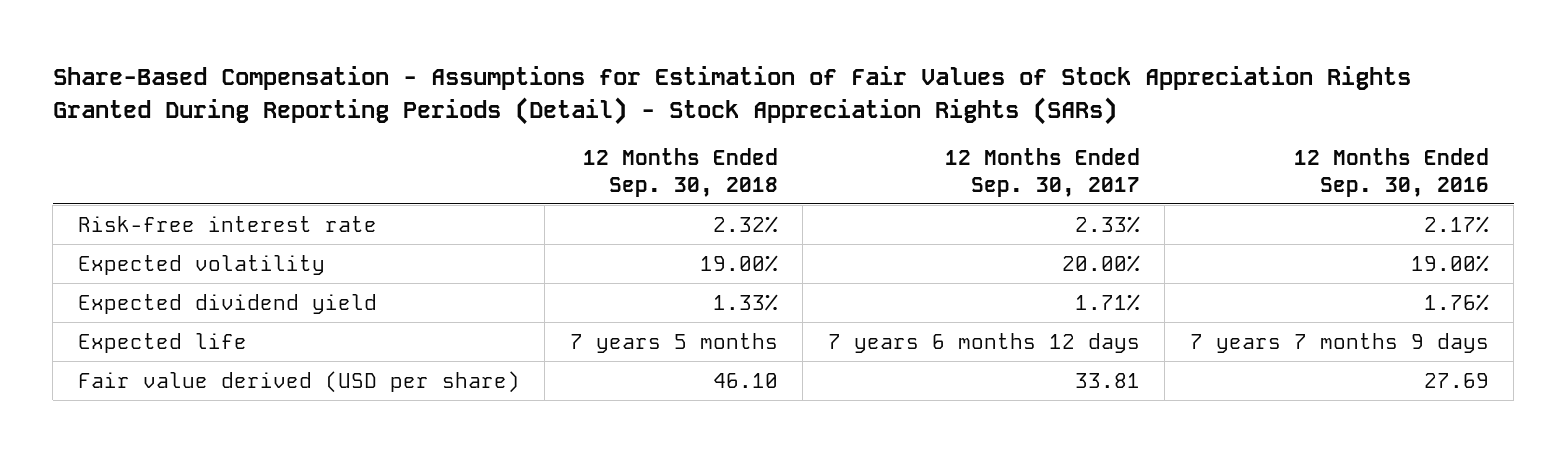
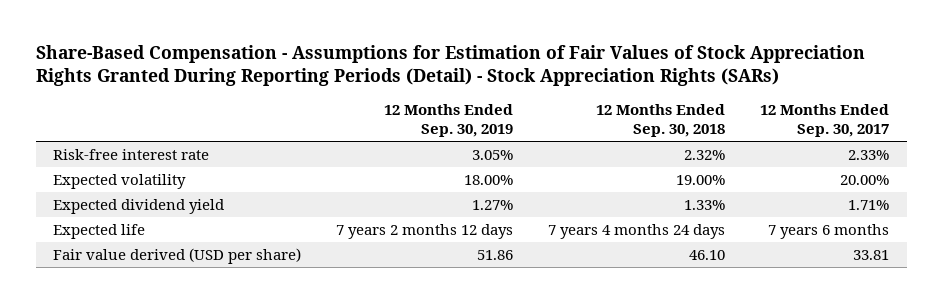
- | 12 Months Ended Sep. 30, 2018 | 12 Months Ended Sep. 30, 2017 | 12 Months Ended Sep. 30, 2016
+ | 12 Months Ended Sep. 30, 2019 | 12 Months Ended Sep. 30, 2018 | 12 Months Ended Sep. 30, 2017
- Expected life | 7 years 5 months | 7 years 6 months 12 days | 7 years 7 months 9 days
+ Expected life | 7 years 2 months 12 days | 7 years 4 months 24 days | 7 years 6 months

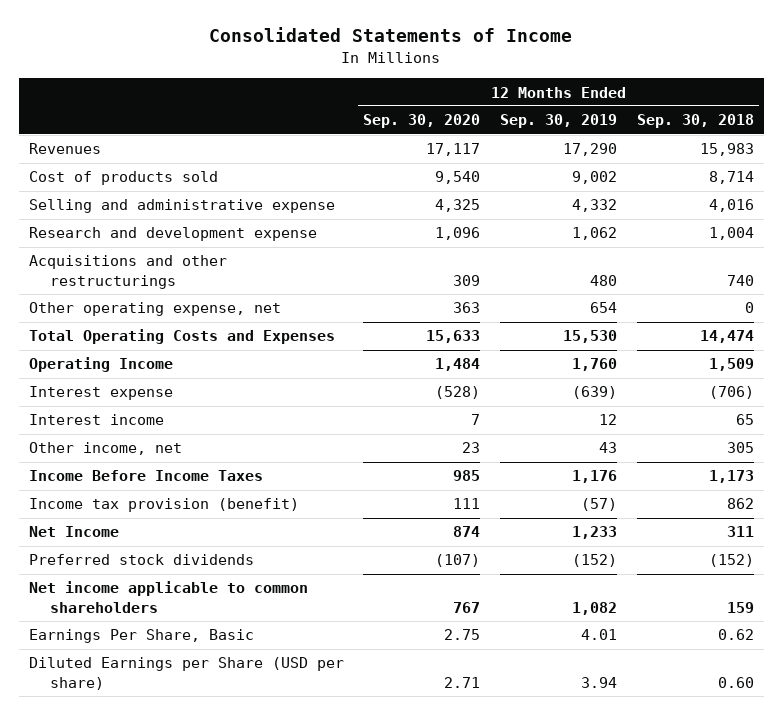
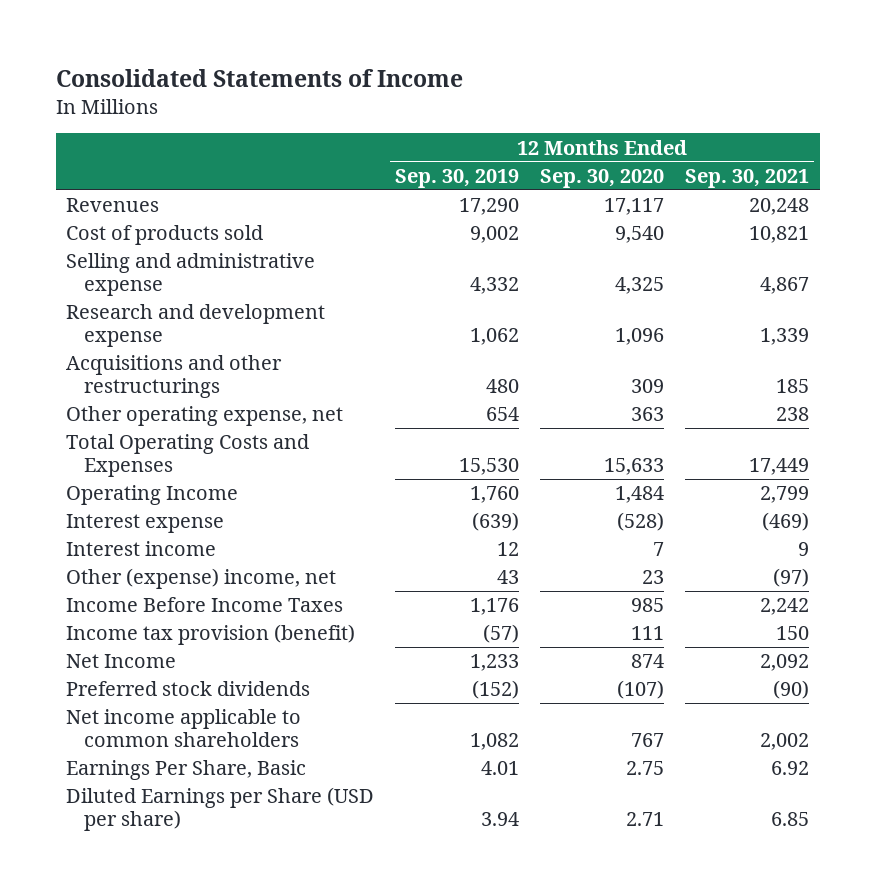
- | 12 Months Ended Sep. 30, 2020 | 12 Months Ended Sep. 30, 2019 | 12 Months Ended Sep. 30, 2018
+ | 12 Months Ended Sep. 30, 2019 | 12 Months Ended Sep. 30, 2020 | 12 Months Ended Sep. 30, 2021
- Other income, net | 23 | 43 | 305
+ Other (expense) income, net | 43 | 23 | (97)

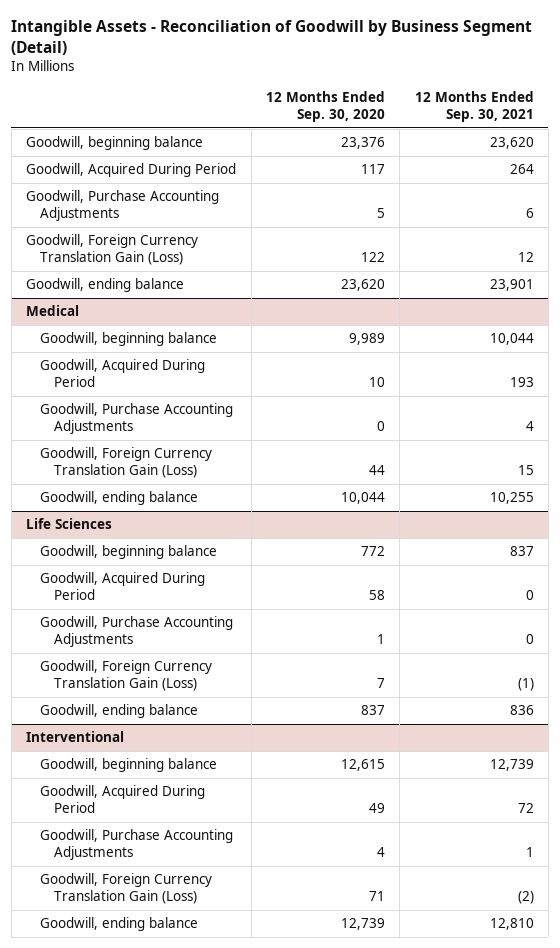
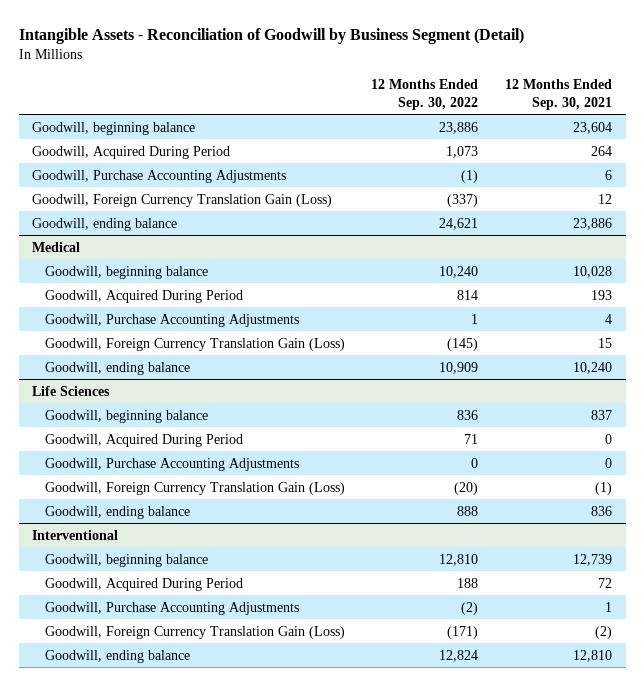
- | 12 Months Ended Sep. 30, 2020 | 12 Months Ended Sep. 30, 2021
+ | 12 Months Ended Sep. 30, 2022 | 12 Months Ended Sep. 30, 2021
- Goodwill, beginning balance | 23,376 | 23,620
+ Goodwill, beginning balance | 23,886 | 23,604
- Goodwill, ending balance | 23,620 | 23,901
+ Goodwill, ending balance | 24,621 | 23,886
@ Medical
- Goodwill, beginning balance | 9,989 | 10,044
+ Goodwill, beginning balance | 10,240 | 10,028
- Goodwill, ending balance | 10,044 | 10,255
+ Goodwill, ending balance | 10,909 | 10,240

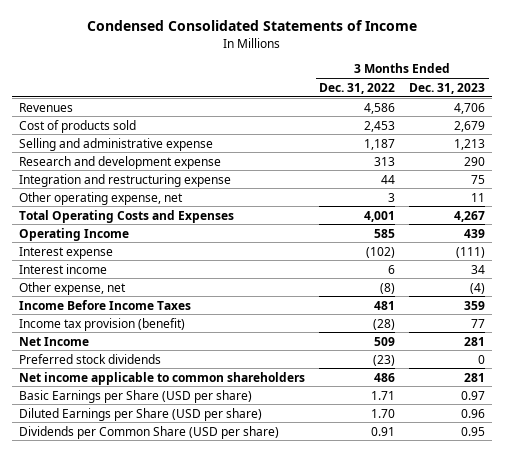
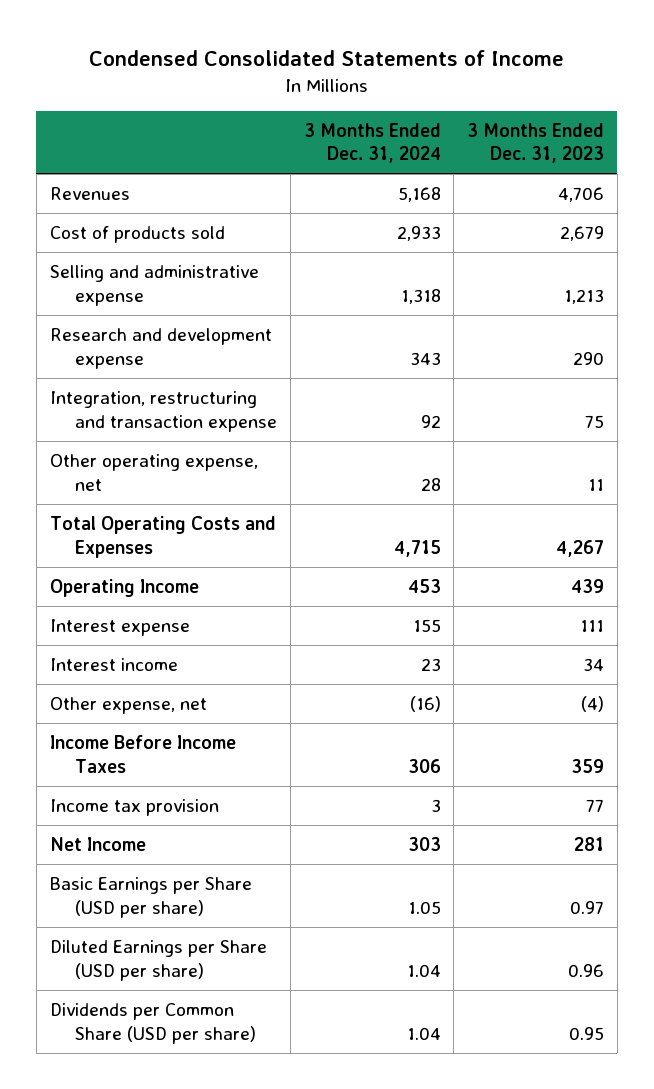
- | 3 Months Ended Dec. 31, 2022 | 3 Months Ended Dec. 31, 2023
+ | 3 Months Ended Dec. 31, 2024 | 3 Months Ended Dec. 31, 2023
- Integration and restructuring expense | 44 | 75
+ Integration, restructuring and transaction expense | 92 | 75
- Interest expense | (102) | (111)
+ Interest expense | 155 | 111
- Income tax provision (benefit) | (28) | 77
+ Income tax provision | 3 | 77
- Preferred stock dividends | (23) | 0
- Net income applicable to common shareholders | 486 | 281

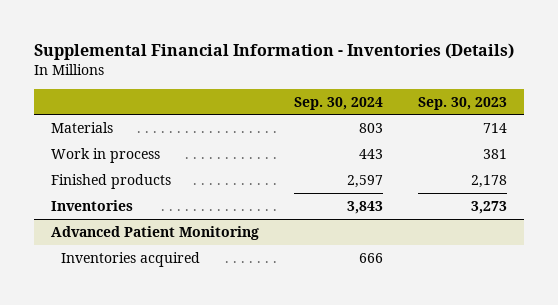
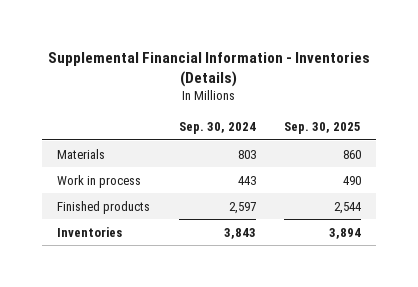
- | Sep. 30, 2024 | Sep. 30, 2023
+ | Sep. 30, 2024 | Sep. 30, 2025
- Advanced Patient Monitoring
- Inventories acquired | 666 |

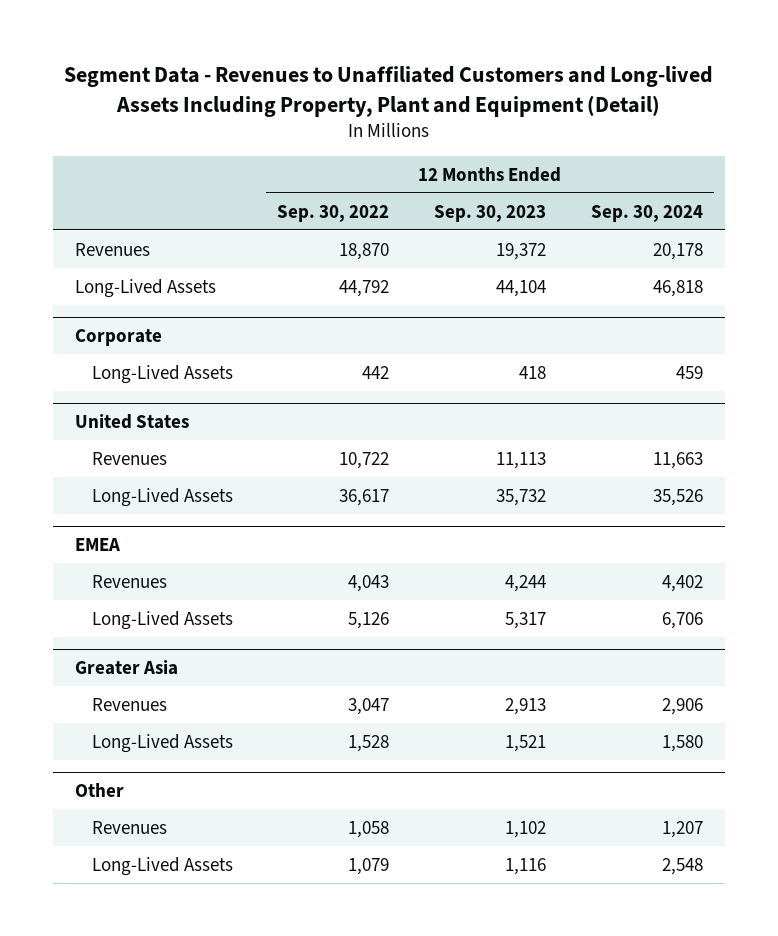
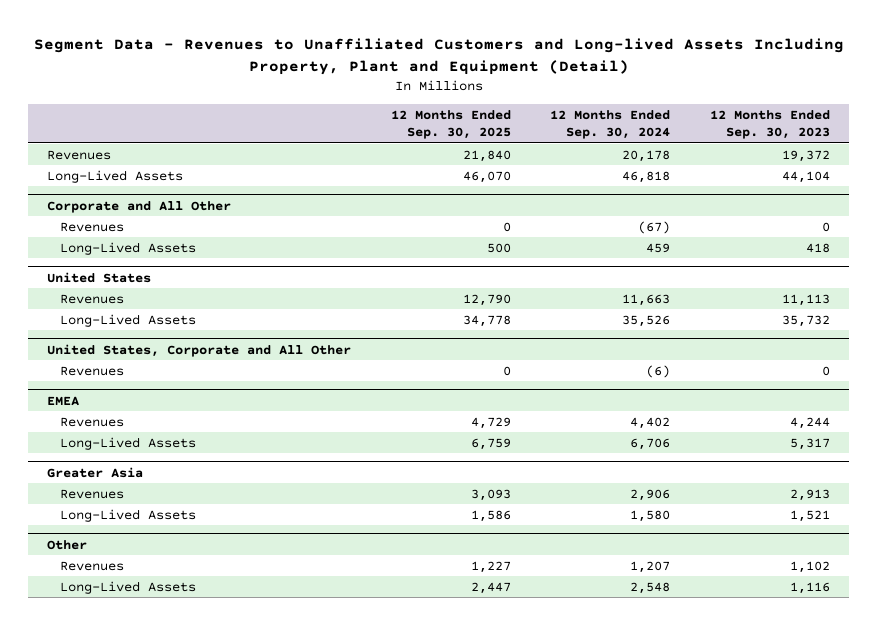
- | 12 Months Ended Sep. 30, 2022 | 12 Months Ended Sep. 30, 2023 | 12 Months Ended Sep. 30, 2024
+ | 12 Months Ended Sep. 30, 2025 | 12 Months Ended Sep. 30, 2024 | 12 Months Ended Sep. 30, 2023
- Corporate
+ Corporate and All Other
+ Revenues | 0 | (67) | 0
+ United States, Corporate and All Other
+ Revenues | 0 | (6) | 0

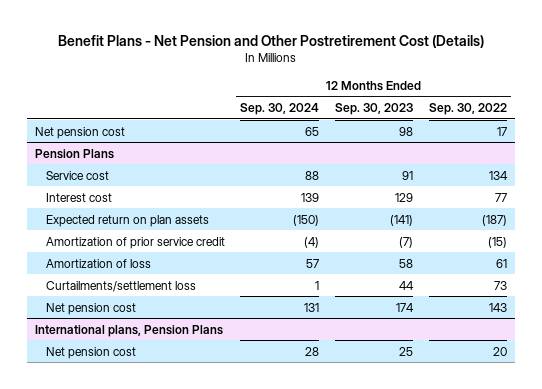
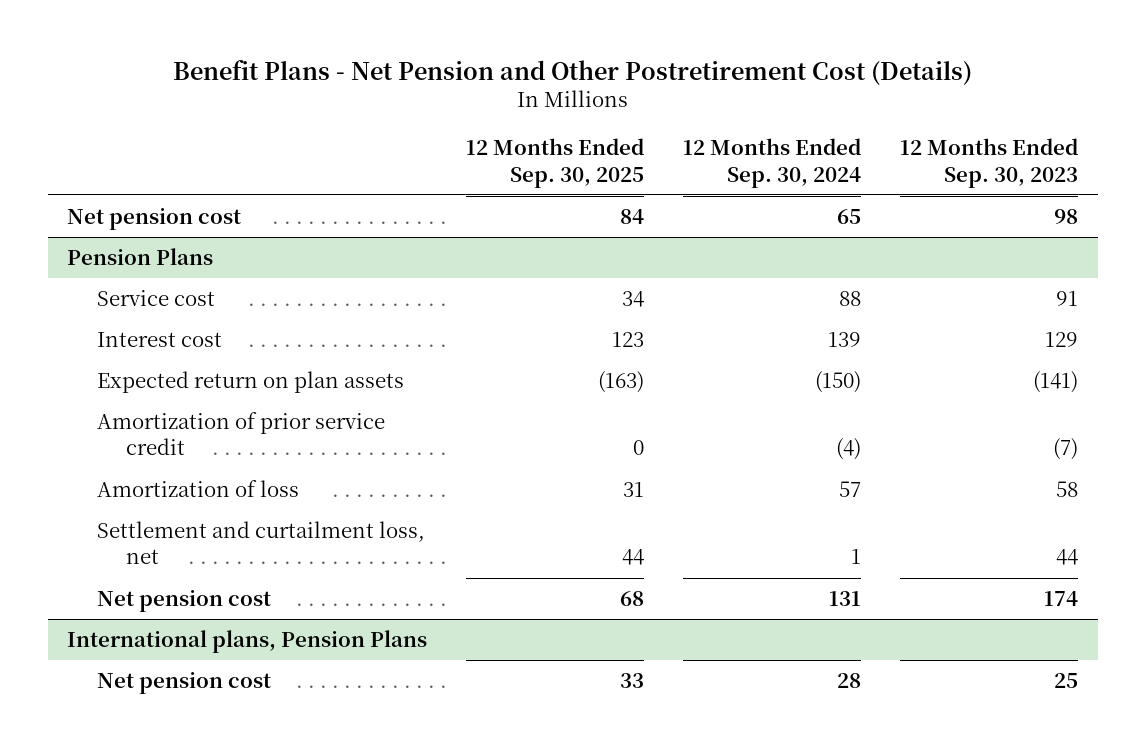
- | 12 Months Ended Sep. 30, 2024 | 12 Months Ended Sep. 30, 2023 | 12 Months Ended Sep. 30, 2022
+ | 12 Months Ended Sep. 30, 2025 | 12 Months Ended Sep. 30, 2024 | 12 Months Ended Sep. 30, 2023
@ Pension Plans
- Curtailments/settlement loss | 1 | 44 | 73
+ Settlement and curtailment loss, net | 44 | 1 | 44

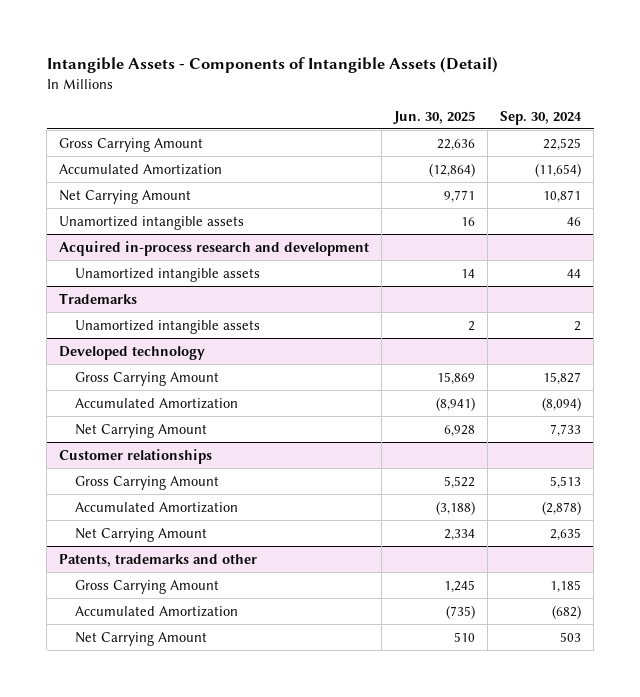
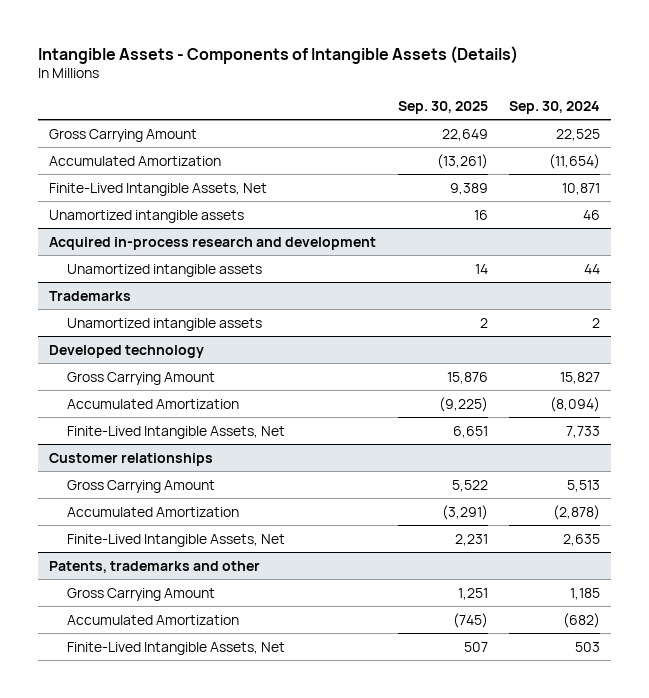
- Intangible Assets - Components of Intangible Assets (Detail)
+ Intangible Assets - Components of Intangible Assets (Details)
- | Jun. 30, 2025 | Sep. 30, 2024
+ | Sep. 30, 2025 | Sep. 30, 2024
- Net Carrying Amount | 9,771 | 10,871
+ Finite-Lived Intangible Assets, Net | 9,389 | 10,871
@ Developed technology
- Net Carrying Amount | 6,928 | 7,733
+ Finite-Lived Intangible Assets, Net | 6,651 | 7,733
@ Customer relationships
- Net Carrying Amount | 2,334 | 2,635
+ Finite-Lived Intangible Assets, Net | 2,231 | 2,635
@ Patents, trademarks and other
- Net Carrying Amount | 510 | 503
+ Finite-Lived Intangible Assets, Net | 507 | 503

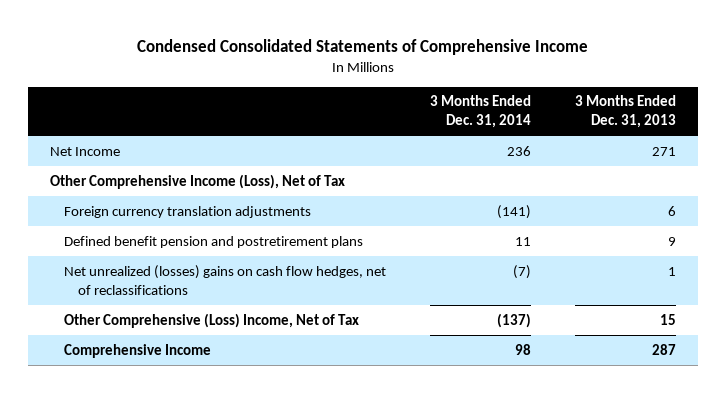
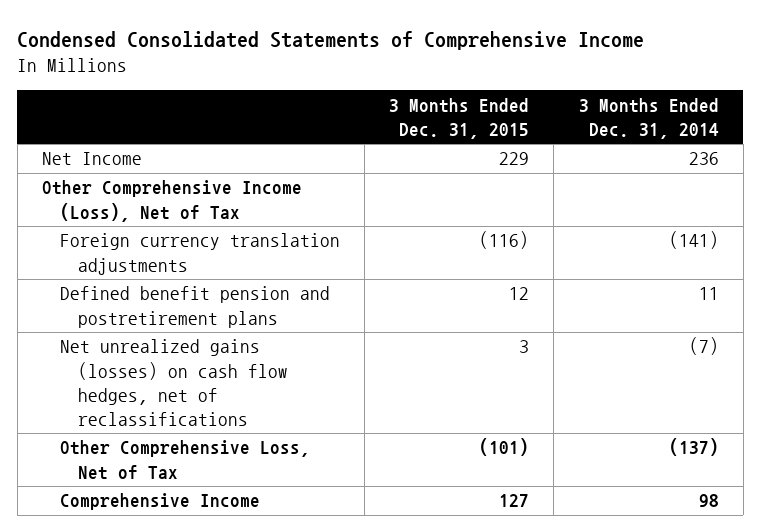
- | 3 Months Ended Dec. 31, 2014 | 3 Months Ended Dec. 31, 2013
+ | 3 Months Ended Dec. 31, 2015 | 3 Months Ended Dec. 31, 2014
- Net unrealized (losses) gains on cash flow hedges, net of reclassifications | (7) | 1
- Other Comprehensive (Loss) Income, Net of Tax | (137) | 15
+ Net unrealized gains (losses) on cash flow hedges, net of reclassifications | 3 | (7)
+ Other Comprehensive Loss, Net of Tax | (101) | (137)

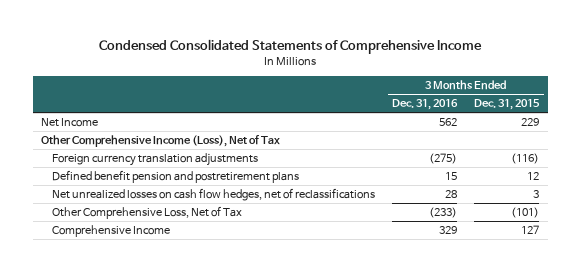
- | 3 Months Ended Dec. 31, 2015 | 3 Months Ended Dec. 31, 2014
+ | 3 Months Ended Dec. 31, 2016 | 3 Months Ended Dec. 31, 2015
- Net unrealized gains (losses) on cash flow hedges, net of reclassifications | 3 | (7)
+ Net unrealized losses on cash flow hedges, net of reclassifications | 28 | 3

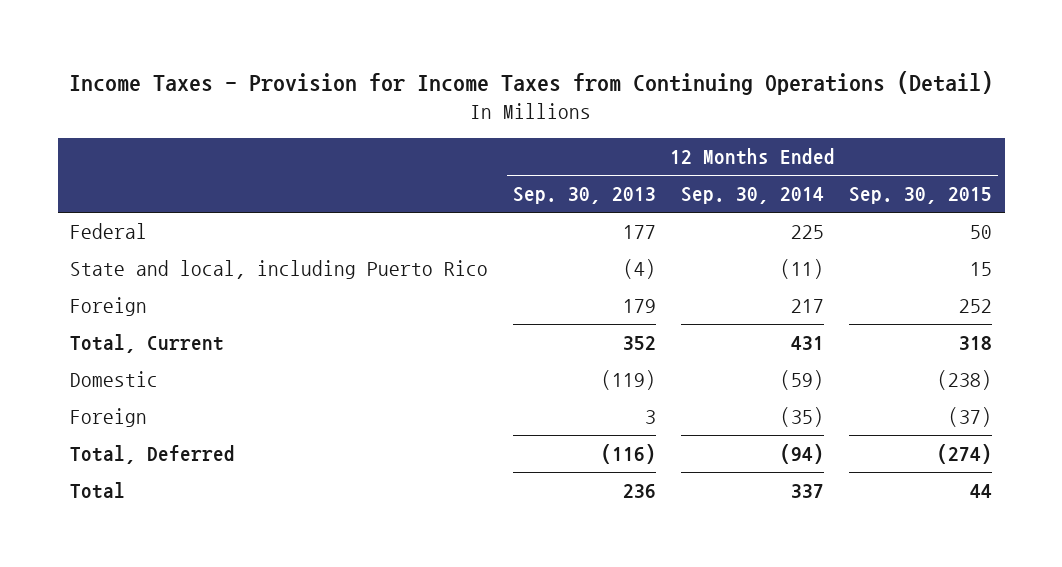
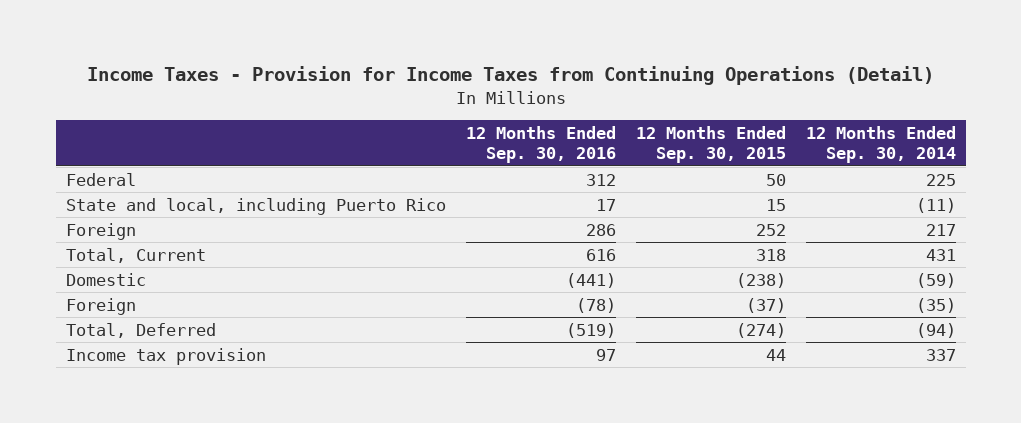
- | 12 Months Ended Sep. 30, 2013 | 12 Months Ended Sep. 30, 2014 | 12 Months Ended Sep. 30, 2015
+ | 12 Months Ended Sep. 30, 2016 | 12 Months Ended Sep. 30, 2015 | 12 Months Ended Sep. 30, 2014
- Total | 236 | 337 | 44
+ Income tax provision | 97 | 44 | 337

